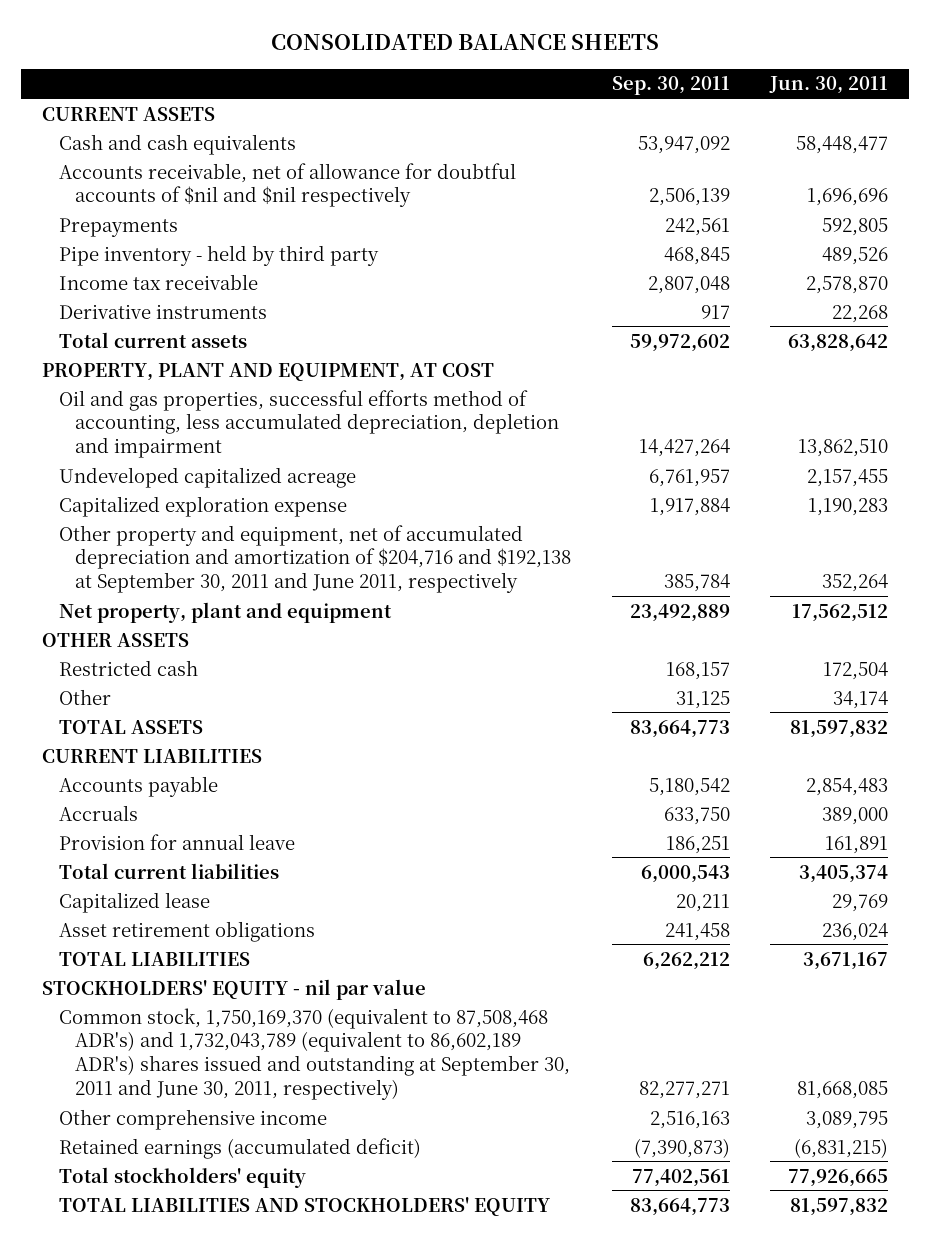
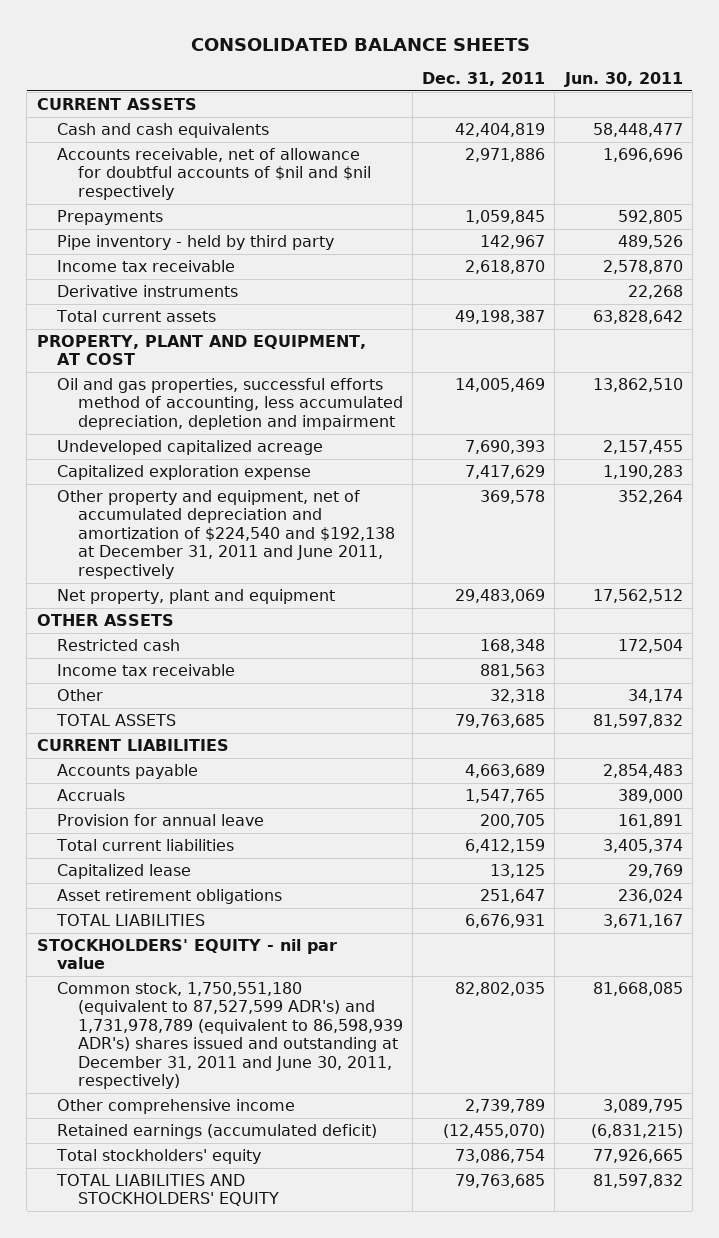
- | Sep. 30, 2011 | Jun. 30, 2011
+ | Dec. 31, 2011 | Jun. 30, 2011
- Other property and equipment, net of accumulated depreciation and amortization of $204,716 and $192,138 at September 30, 2011 and June 2011, respectively | 385,784 | 352,264
+ Other property and equipment, net of accumulated depreciation and amortization of $224,540 and $192,138 at December 31, 2011 and June 2011, respectively | 369,578 | 352,264
+ Income tax receivable | 881,563 |
- Common stock, 1,750,169,370 (equivalent to 87,508,468 ADR's) and 1,732,043,789 (equivalent to 86,602,189 ADR's) shares issued and outstanding at September 30, 2011 and June 30, 2011, respectively) | 82,277,271 | 81,668,085
+ Common stock, 1,750,551,180 (equivalent to 87,527,599 ADR's) and 1,731,978,789 (equivalent to 86,598,939 ADR's) shares issued and outstanding at December 31, 2011 and June 30, 2011, respectively) | 82,802,035 | 81,668,085

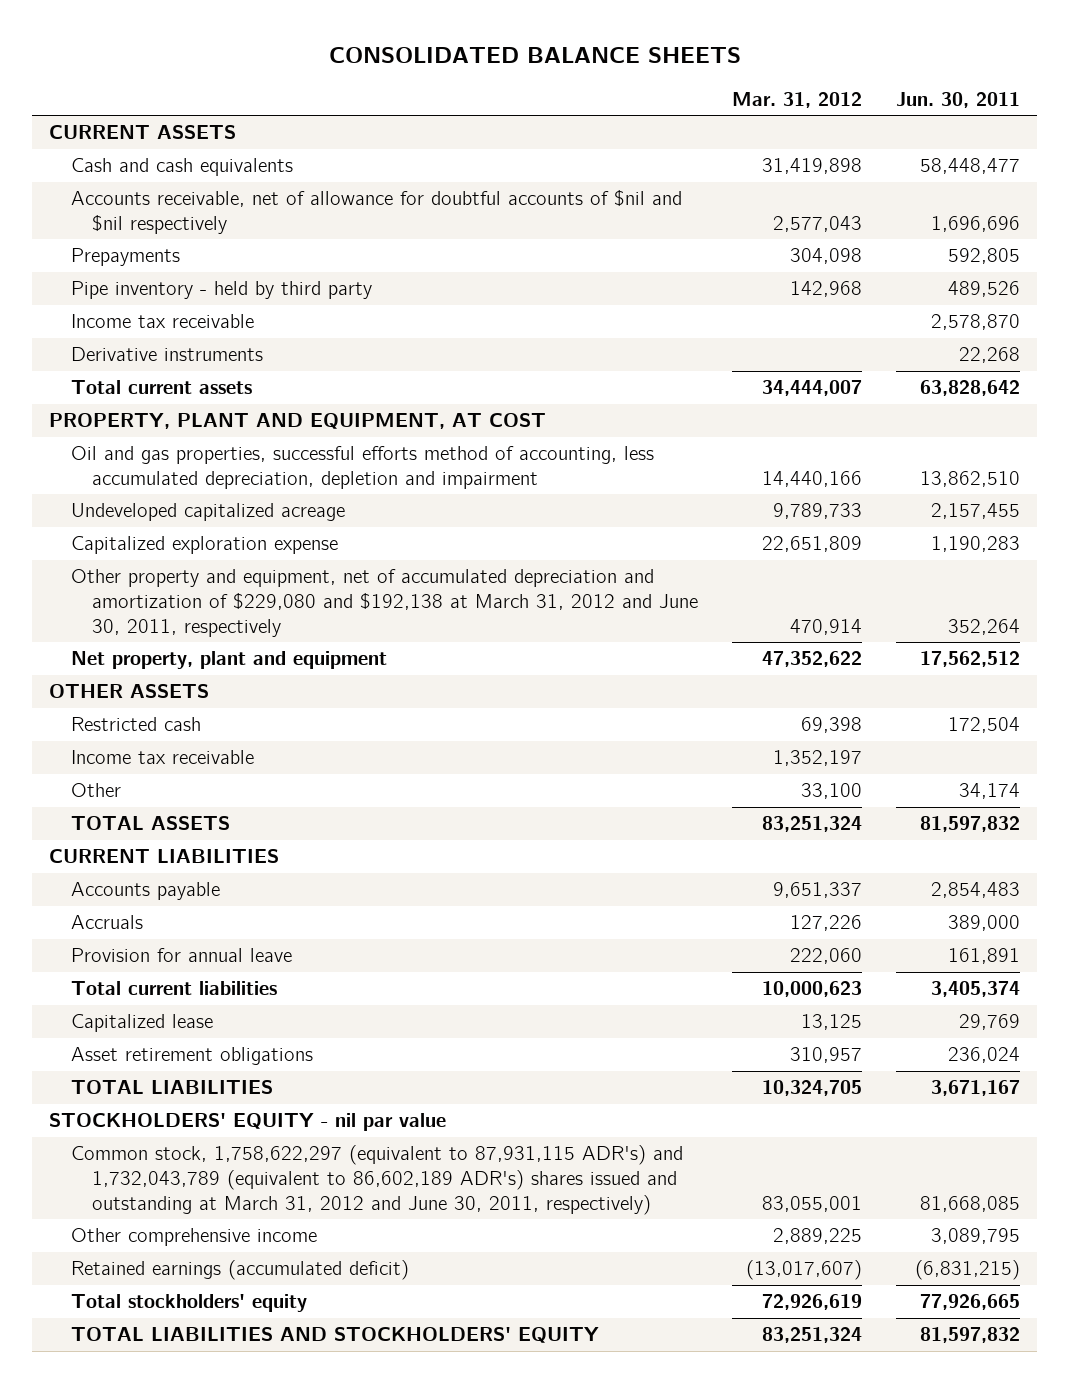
- | Dec. 31, 2011 | Jun. 30, 2011
+ | Mar. 31, 2012 | Jun. 30, 2011
- Other property and equipment, net of accumulated depreciation and amortization of $224,540 and $192,138 at December 31, 2011 and June 2011, respectively | 369,578 | 352,264
+ Other property and equipment, net of accumulated depreciation and amortization of $229,080 and $192,138 at March 31, 2012 and June 30, 2011, respectively | 470,914 | 352,264
- Common stock, 1,750,551,180 (equivalent to 87,527,599 ADR's) and 1,731,978,789 (equivalent to 86,598,939 ADR's) shares issued and outstanding at December 31, 2011 and June 30, 2011, respectively) | 82,802,035 | 81,668,085
+ Common stock, 1,758,622,297 (equivalent to 87,931,115 ADR's) and 1,732,043,789 (equivalent to 86,602,189 ADR's) shares issued and outstanding at March 31, 2012 and June 30, 2011, respectively) | 83,055,001 | 81,668,085

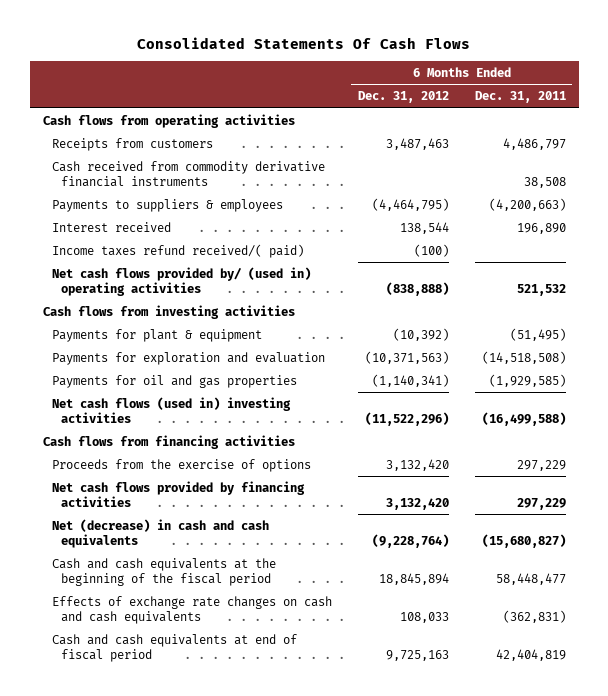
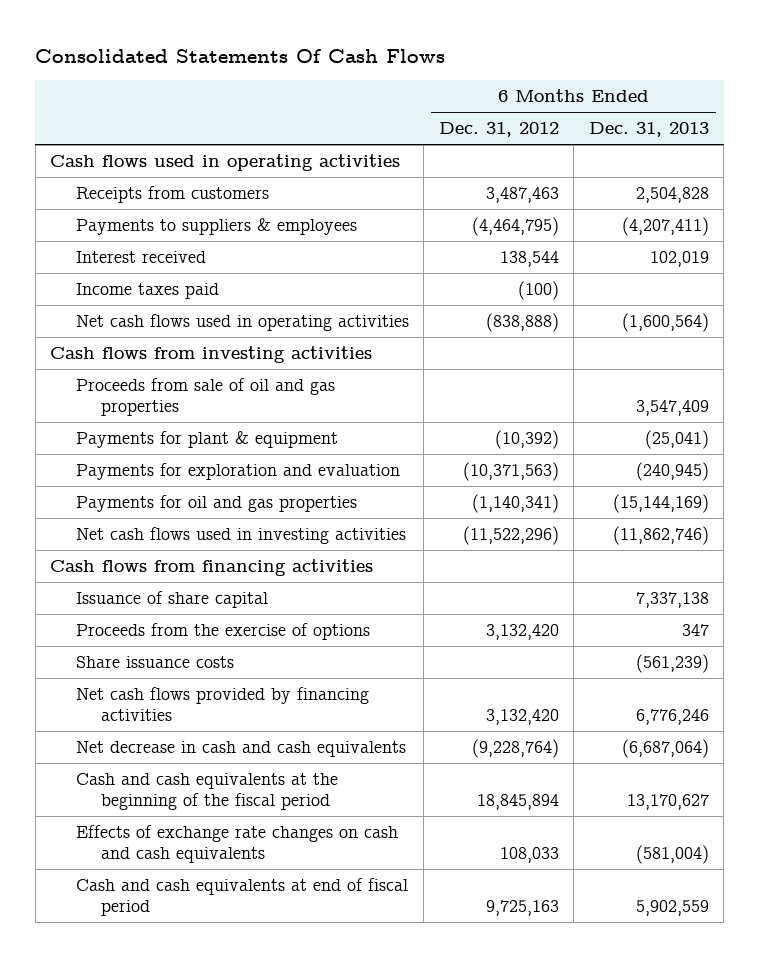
- | 6 Months Ended Dec. 31, 2012 | 6 Months Ended Dec. 31, 2011
+ | 6 Months Ended Dec. 31, 2012 | 6 Months Ended Dec. 31, 2013
- Cash flows from operating activities
+ Cash flows used in operating activities
- Cash received from commodity derivative financial instruments | | 38,508
- Income taxes refund received/( paid) | (100) |
- Net cash flows provided by/ (used in) operating activities | (838,888) | 521,532
+ Income taxes paid | (100) |
+ Net cash flows used in operating activities | (838,888) | (1,600,564)
+ Proceeds from sale of oil and gas properties | | 3,547,409
- Net cash flows (used in) investing activities | (11,522,296) | (16,499,588)
+ Net cash flows used in investing activities | (11,522,296) | (11,862,746)
+ Issuance of share capital | | 7,337,138
+ Share issuance costs | | (561,239)
- Net (decrease) in cash and cash equivalents | (9,228,764) | (15,680,827)
+ Net decrease in cash and cash equivalents | (9,228,764) | (6,687,064)

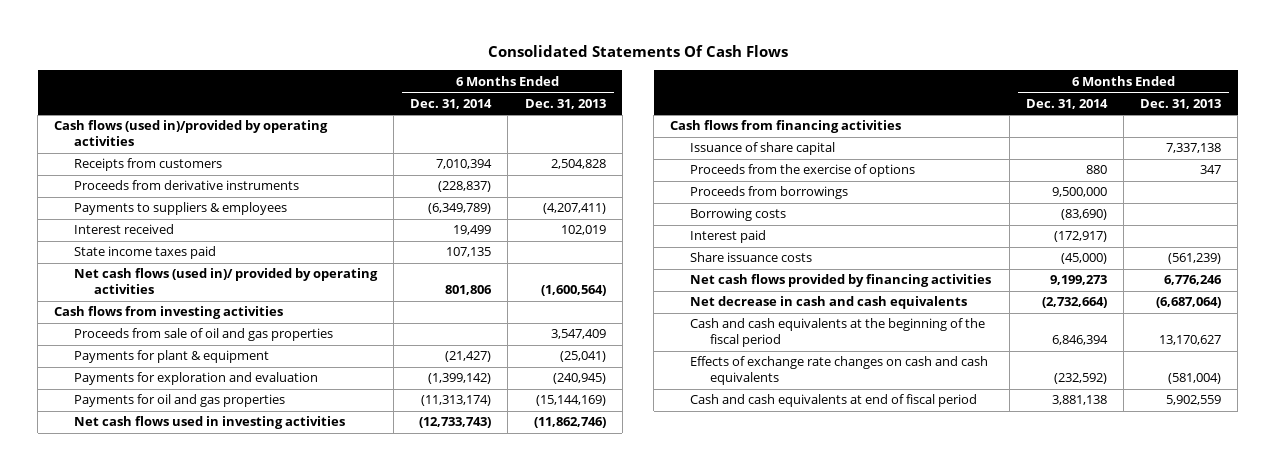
- | 6 Months Ended Dec. 31, 2012 | 6 Months Ended Dec. 31, 2013
+ | 6 Months Ended Dec. 31, 2014 | 6 Months Ended Dec. 31, 2013
- Cash flows used in operating activities
+ Cash flows (used in)/provided by operating activities
+ Proceeds from derivative instruments | (228,837) |
- Income taxes paid | (100) |
- Net cash flows used in operating activities | (838,888) | (1,600,564)
+ State income taxes paid | 107,135 |
+ Net cash flows (used in)/ provided by operating activities | 801,806 | (1,600,564)
+ Proceeds from borrowings | 9,500,000 |
+ Borrowing costs | (83,690) |
+ Interest paid | (172,917) |

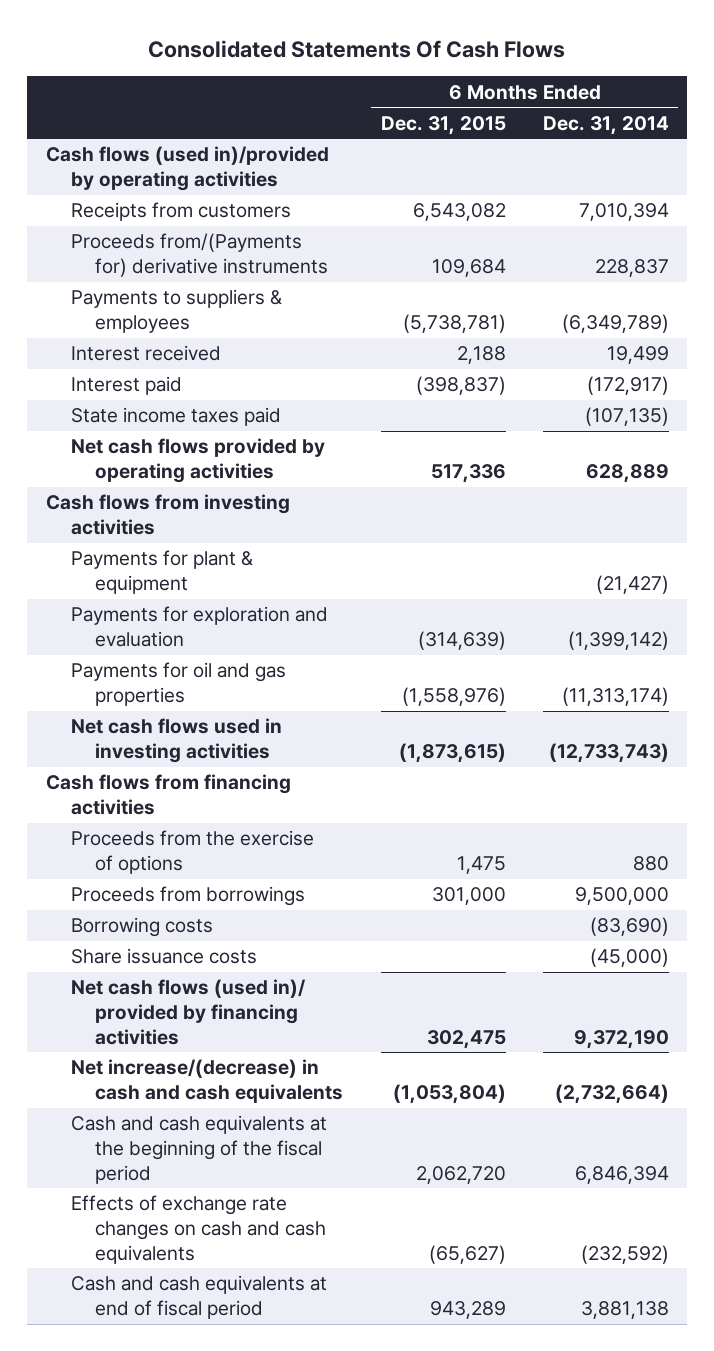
- | 6 Months Ended Dec. 31, 2014 | 6 Months Ended Dec. 31, 2013
+ | 6 Months Ended Dec. 31, 2015 | 6 Months Ended Dec. 31, 2014
- Proceeds from derivative instruments | (228,837) |
+ Proceeds from/(Payments for) derivative instruments | 109,684 | 228,837
- State income taxes paid | 107,135 |
- Net cash flows (used in)/ provided by operating activities | 801,806 | (1,600,564)
moved up: Interest paid | (398,837) | (172,917)
+ State income taxes paid | | (107,135)
+ Net cash flows provided by operating activities | 517,336 | 628,889
- Proceeds from sale of oil and gas properties | | 3,547,409
- Issuance of share capital | | 7,337,138
- Net cash flows provided by financing activities | 9,199,273 | 6,776,246
- Net decrease in cash and cash equivalents | (2,732,664) | (6,687,064)
+ Net cash flows (used in)/ provided by financing activities | 302,475 | 9,372,190
+ Net increase/(decrease) in cash and cash equivalents | (1,053,804) | (2,732,664)

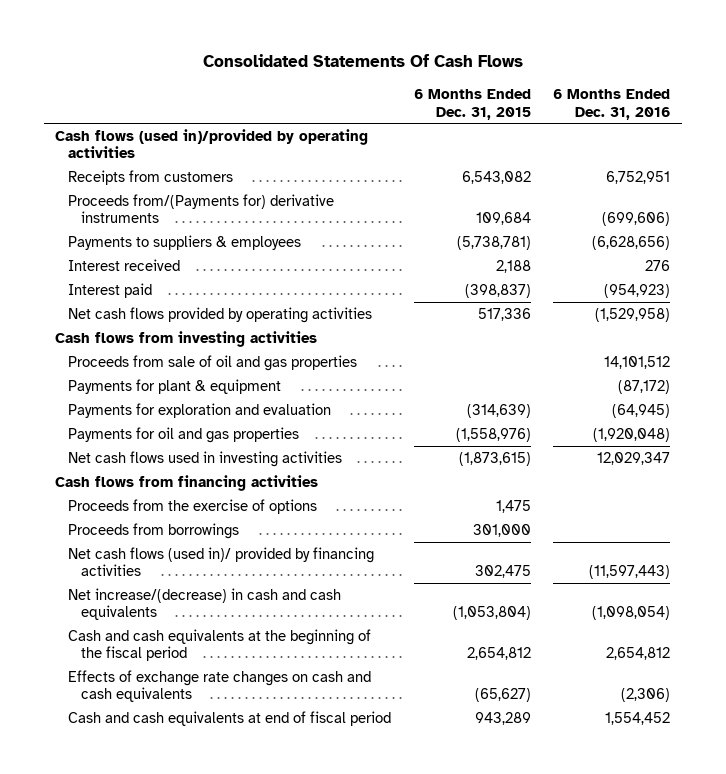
- | 6 Months Ended Dec. 31, 2015 | 6 Months Ended Dec. 31, 2014
+ | 6 Months Ended Dec. 31, 2015 | 6 Months Ended Dec. 31, 2016
- State income taxes paid | | (107,135)
+ Proceeds from sale of oil and gas properties | | 14,101,512
- Borrowing costs | | (83,690)
- Share issuance costs | | (45,000)
- Cash and cash equivalents at the beginning of the fiscal period | 2,062,720 | 6,846,394
+ Cash and cash equivalents at the beginning of the fiscal period | 2,654,812 | 2,654,812

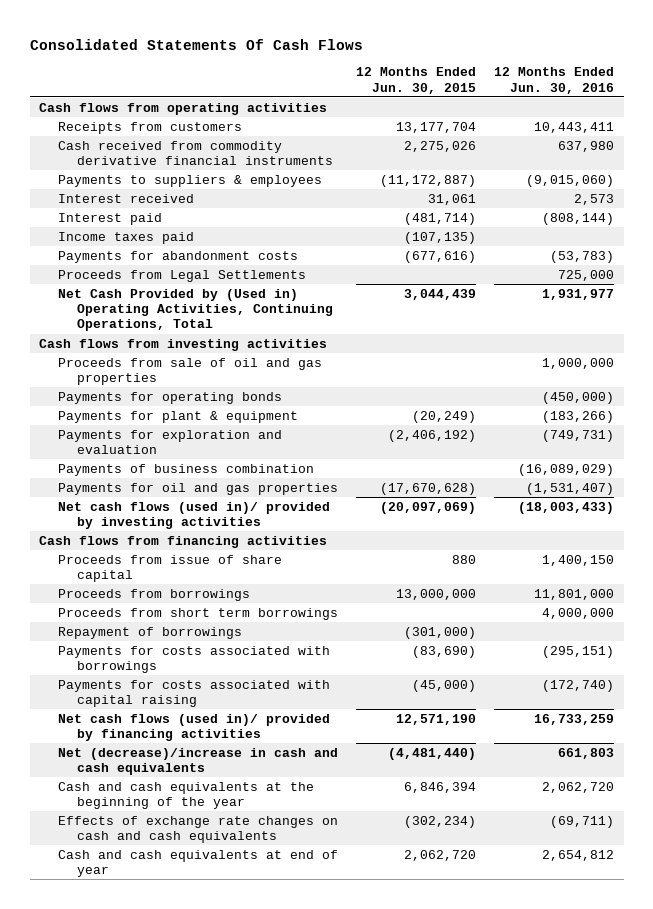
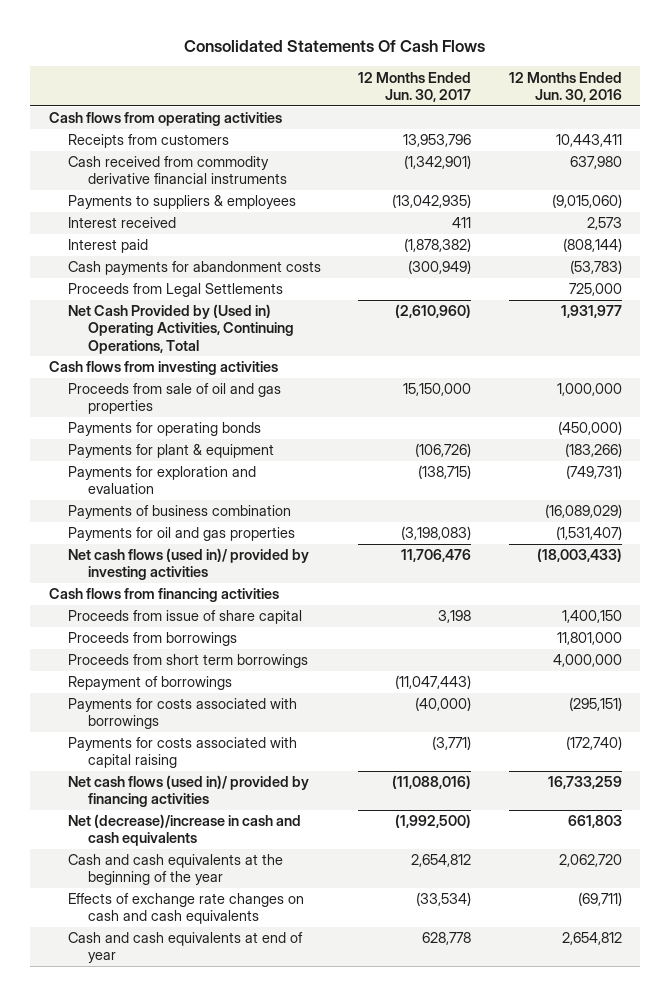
- | 12 Months Ended Jun. 30, 2015 | 12 Months Ended Jun. 30, 2016
+ | 12 Months Ended Jun. 30, 2017 | 12 Months Ended Jun. 30, 2016
- Income taxes paid | (107,135) |
- Payments for abandonment costs | (677,616) | (53,783)
+ Cash payments for abandonment costs | (300,949) | (53,783)

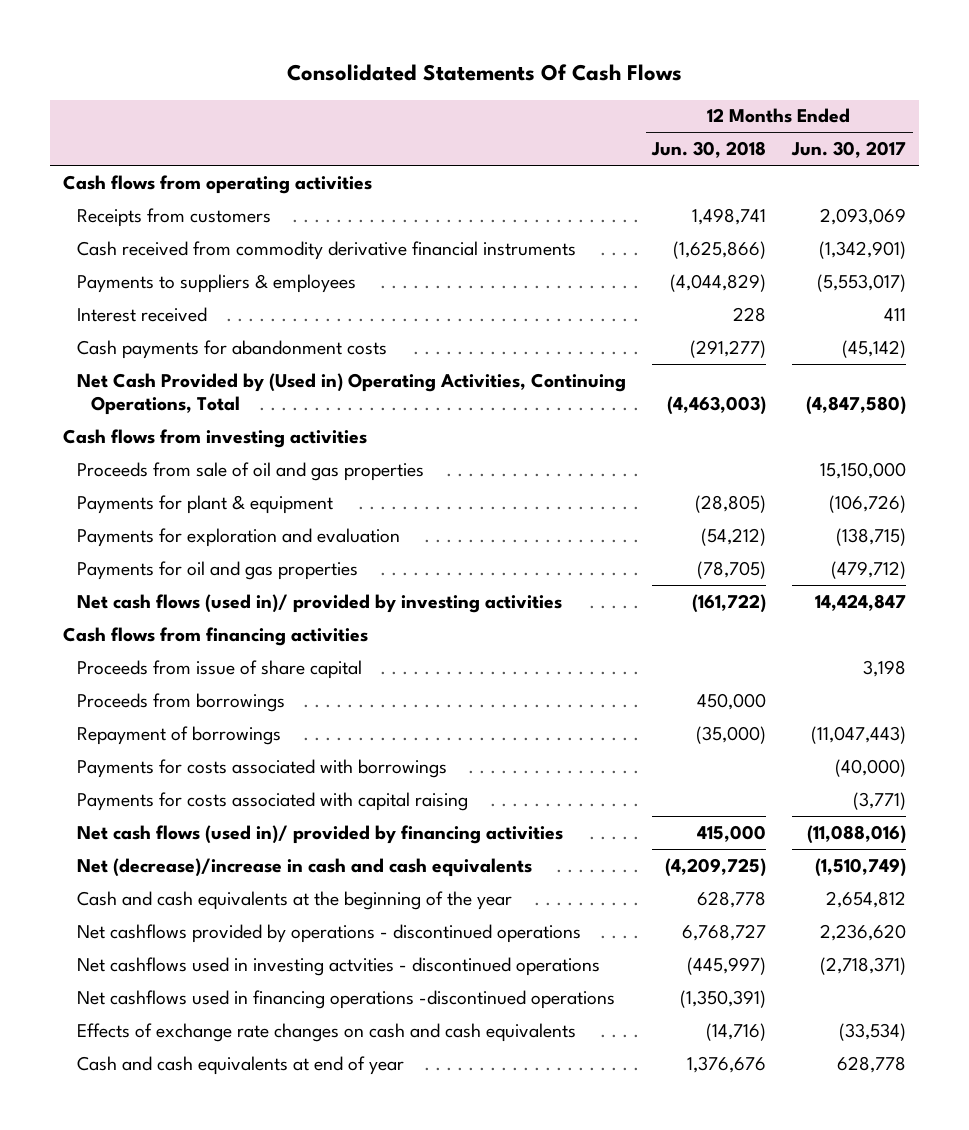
- | 12 Months Ended Jun. 30, 2017 | 12 Months Ended Jun. 30, 2016
+ | 12 Months Ended Jun. 30, 2018 | 12 Months Ended Jun. 30, 2017
- Receipts from customers | 13,953,796 | 10,443,411
+ Receipts from customers | 1,498,741 | 2,093,069
- Payments to suppliers & employees | (13,042,935) | (9,015,060)
+ Payments to suppliers & employees | (4,044,829) | (5,553,017)
- Interest paid | (1,878,382) | (808,144)
- Cash payments for abandonment costs | (300,949) | (53,783)
- Proceeds from Legal Settlements | | 725,000
- Net Cash Provided by (Used in) Operating Activities, Continuing Operations, Total | (2,610,960) | 1,931,977
+ Cash payments for abandonment costs | (291,277) | (45,142)
+ Net Cash Provided by (Used in) Operating Activities, Continuing Operations, Total | (4,463,003) | (4,847,580)
- Payments for operating bonds | | (450,000)
- Payments of business combination | | (16,089,029)
- Payments for oil and gas properties | (3,198,083) | (1,531,407)
- Net cash flows (used in)/ provided by investing activities | 11,706,476 | (18,003,433)
+ Payments for oil and gas properties | (78,705) | (479,712)
+ Net cash flows (used in)/ provided by investing activities | (161,722) | 14,424,847
- Proceeds from short term borrowings | | 4,000,000
- Net (decrease)/increase in cash and cash equivalents | (1,992,500) | 661,803
+ Net (decrease)/increase in cash and cash equivalents | (4,209,725) | (1,510,749)
+ Net cashflows provided by operations - discontinued operations | 6,768,727 | 2,236,620
+ Net cashflows used in investing actvities - discontinued operations | (445,997) | (2,718,371)
+ Net cashflows used in financing operations -discontinued operations | (1,350,391) |

